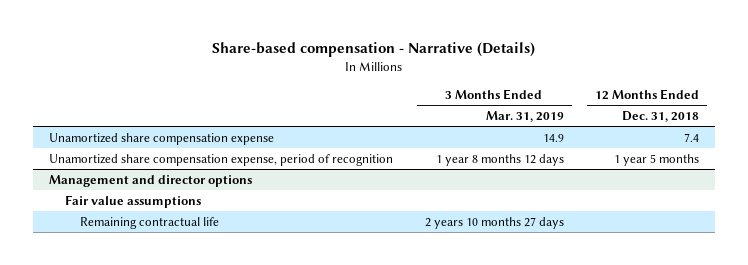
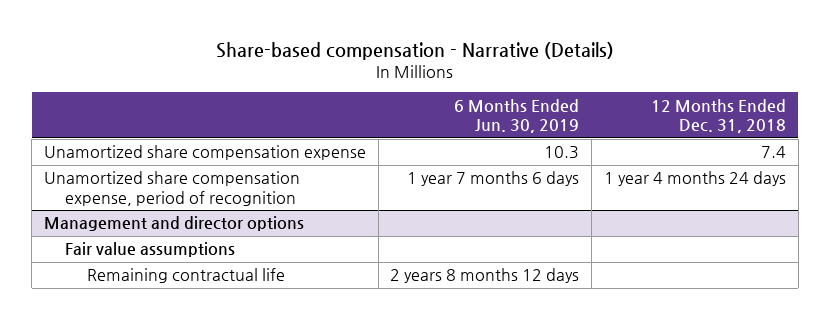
- | 3 Months Ended Mar. 31, 2019 | 12 Months Ended Dec. 31, 2018
+ | 6 Months Ended Jun. 30, 2019 | 12 Months Ended Dec. 31, 2018
- Unamortized share compensation expense, period of recognition | 1 year 8 months 12 days | 1 year 5 months
+ Unamortized share compensation expense, period of recognition | 1 year 7 months 6 days | 1 year 4 months 24 days

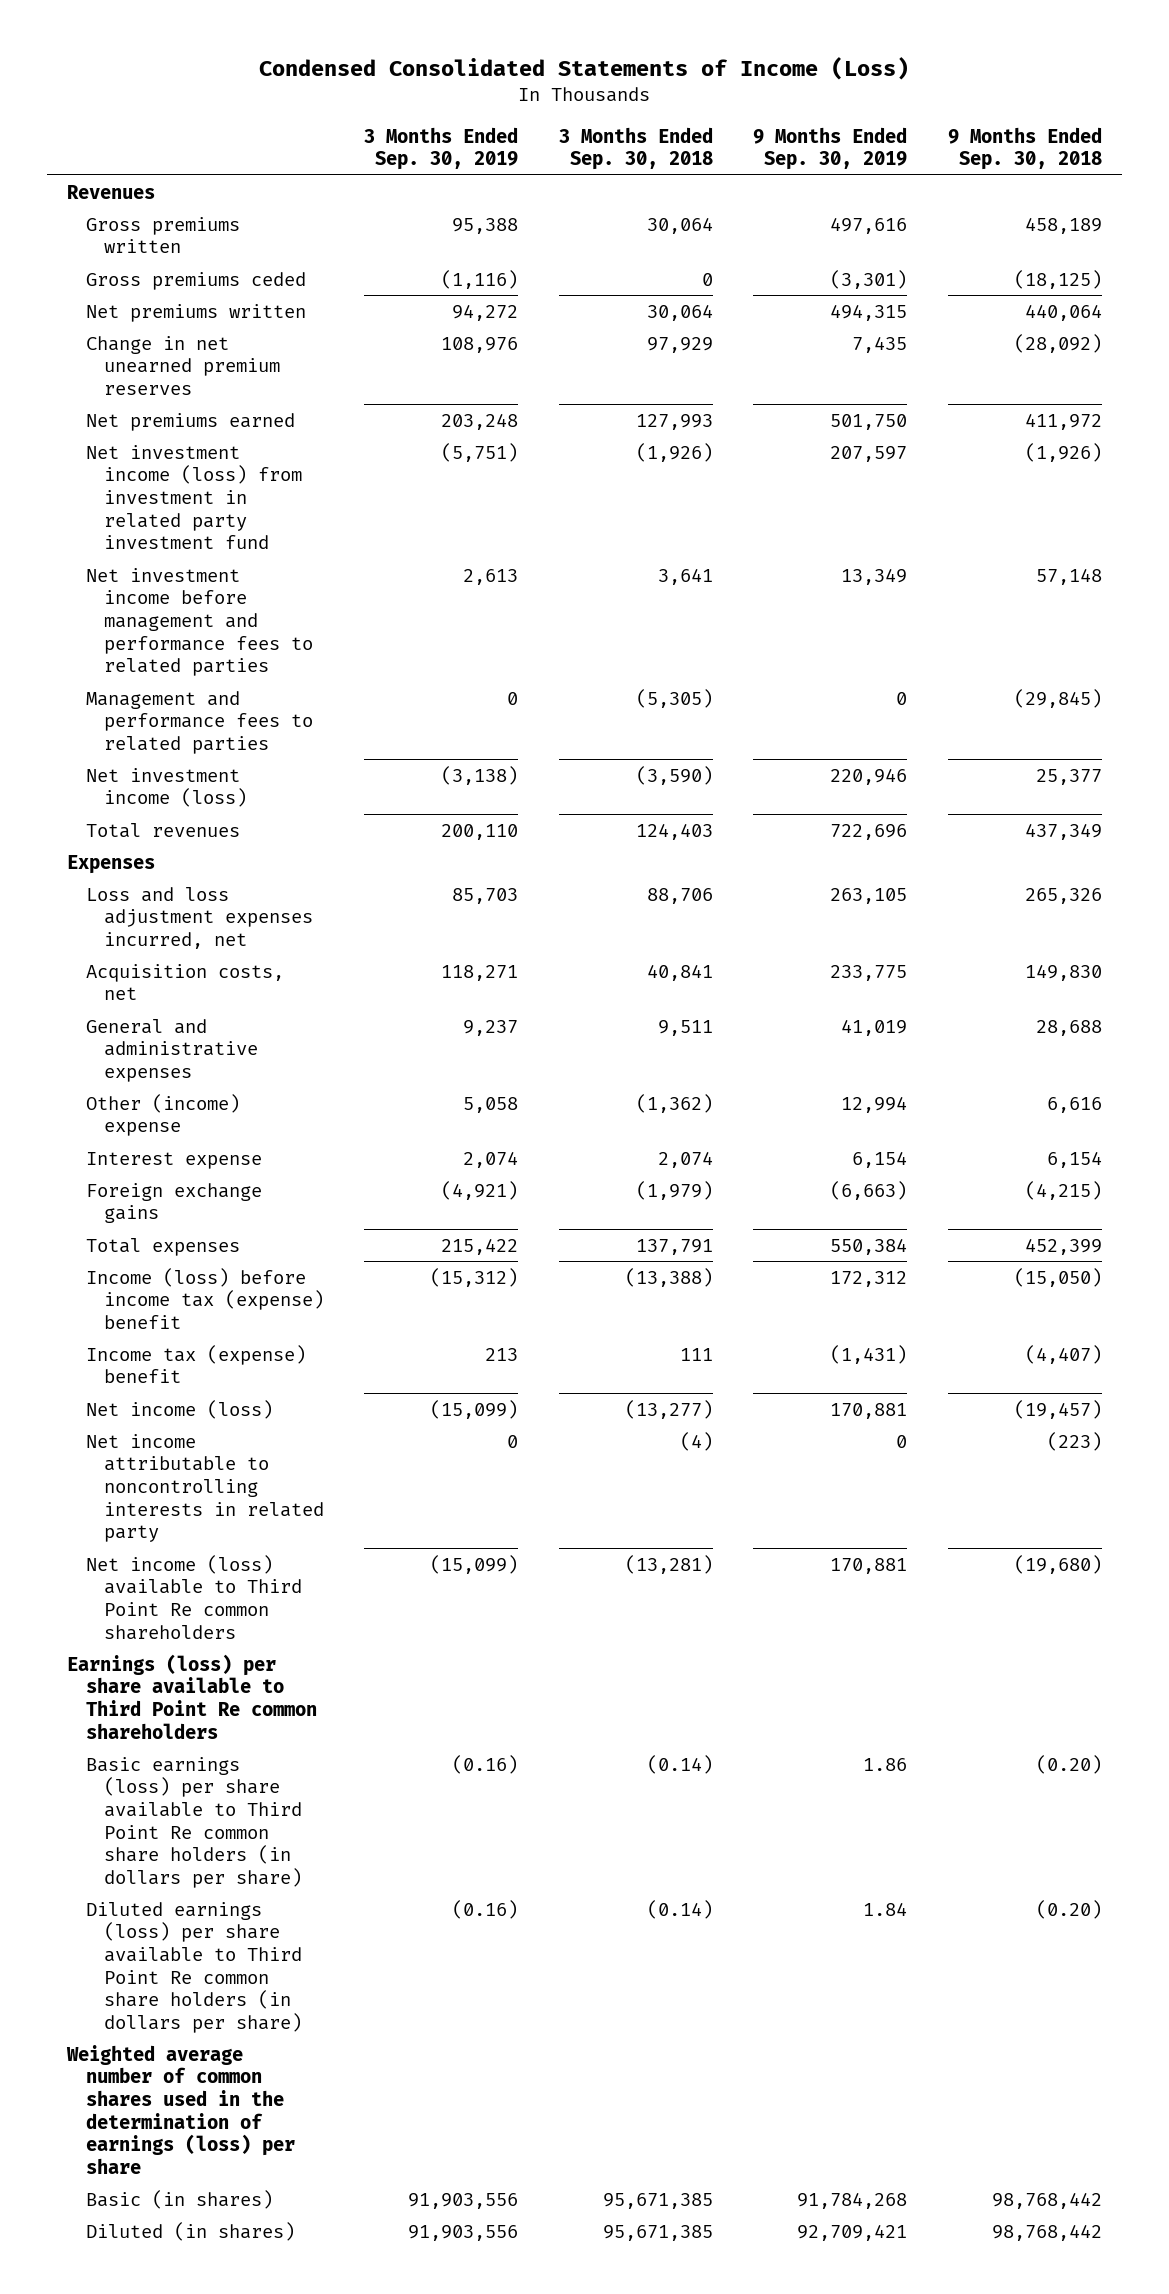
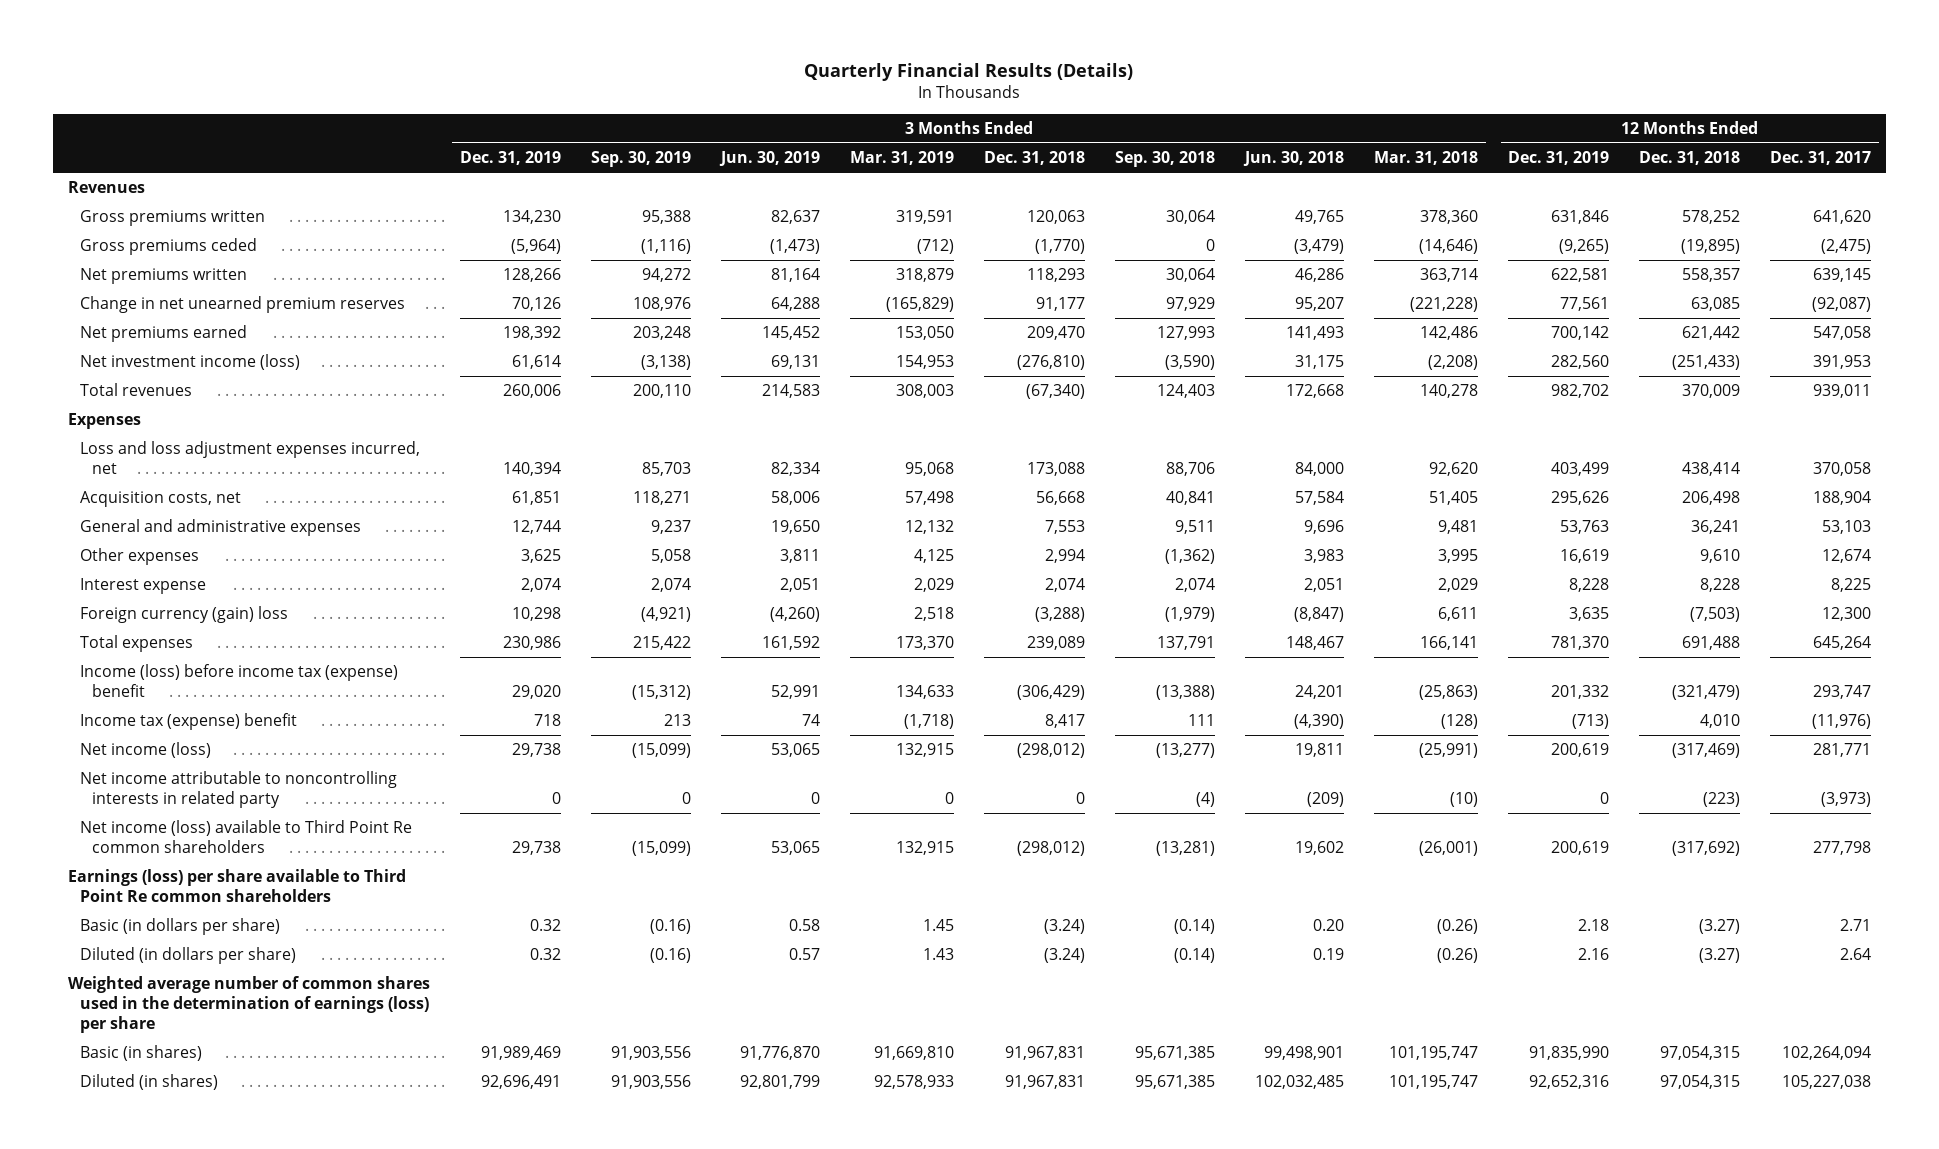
- Condensed Consolidated Statements of Income (Loss)
+ Quarterly Financial Results (Details)
- | 3 Months Ended Sep. 30, 2019 | 3 Months Ended Sep. 30, 2018 | 9 Months Ended Sep. 30, 2019 | 9 Months Ended Sep. 30, 2018
+ | 3 Months Ended Dec. 31, 2019 | 3 Months Ended Sep. 30, 2019 | 3 Months Ended Jun. 30, 2019 | 3 Months Ended Mar. 31, 2019 | 3 Months Ended Dec. 31, 2018 | 3 Months Ended Sep. 30, 2018 | 3 Months Ended Jun. 30, 2018 | 3 Months Ended Mar. 31, 2018 | 12 Months Ended Dec. 31, 2019 | 12 Months Ended Dec. 31, 2018 | 12 Months Ended Dec. 31, 2017
- Net investment income (loss) from investment in related party investment fund | (5,751) | (1,926) | 207,597 | (1,926)
- Net investment income before management and performance fees to related parties | 2,613 | 3,641 | 13,349 | 57,148
- Management and performance fees to related parties | 0 | (5,305) | 0 | (29,845)
- Other (income) expense | 5,058 | (1,362) | 12,994 | 6,616
+ Other expenses | 3,625 | 5,058 | 3,811 | 4,125 | 2,994 | (1,362) | 3,983 | 3,995 | 16,619 | 9,610 | 12,674
- Foreign exchange gains | (4,921) | (1,979) | (6,663) | (4,215)
+ Foreign currency (gain) loss | 10,298 | (4,921) | (4,260) | 2,518 | (3,288) | (1,979) | (8,847) | 6,611 | 3,635 | (7,503) | 12,300
- Basic earnings (loss) per share available to Third Point Re common share holders (in dollars per share) | (0.16) | (0.14) | 1.86 | (0.20)
- Diluted earnings (loss) per share available to Third Point Re common share holders (in dollars per share) | (0.16) | (0.14) | 1.84 | (0.20)
+ Basic (in dollars per share) | 0.32 | (0.16) | 0.58 | 1.45 | (3.24) | (0.14) | 0.20 | (0.26) | 2.18 | (3.27) | 2.71
+ Diluted (in dollars per share) | 0.32 | (0.16) | 0.57 | 1.43 | (3.24) | (0.14) | 0.19 | (0.26) | 2.16 | (3.27) | 2.64

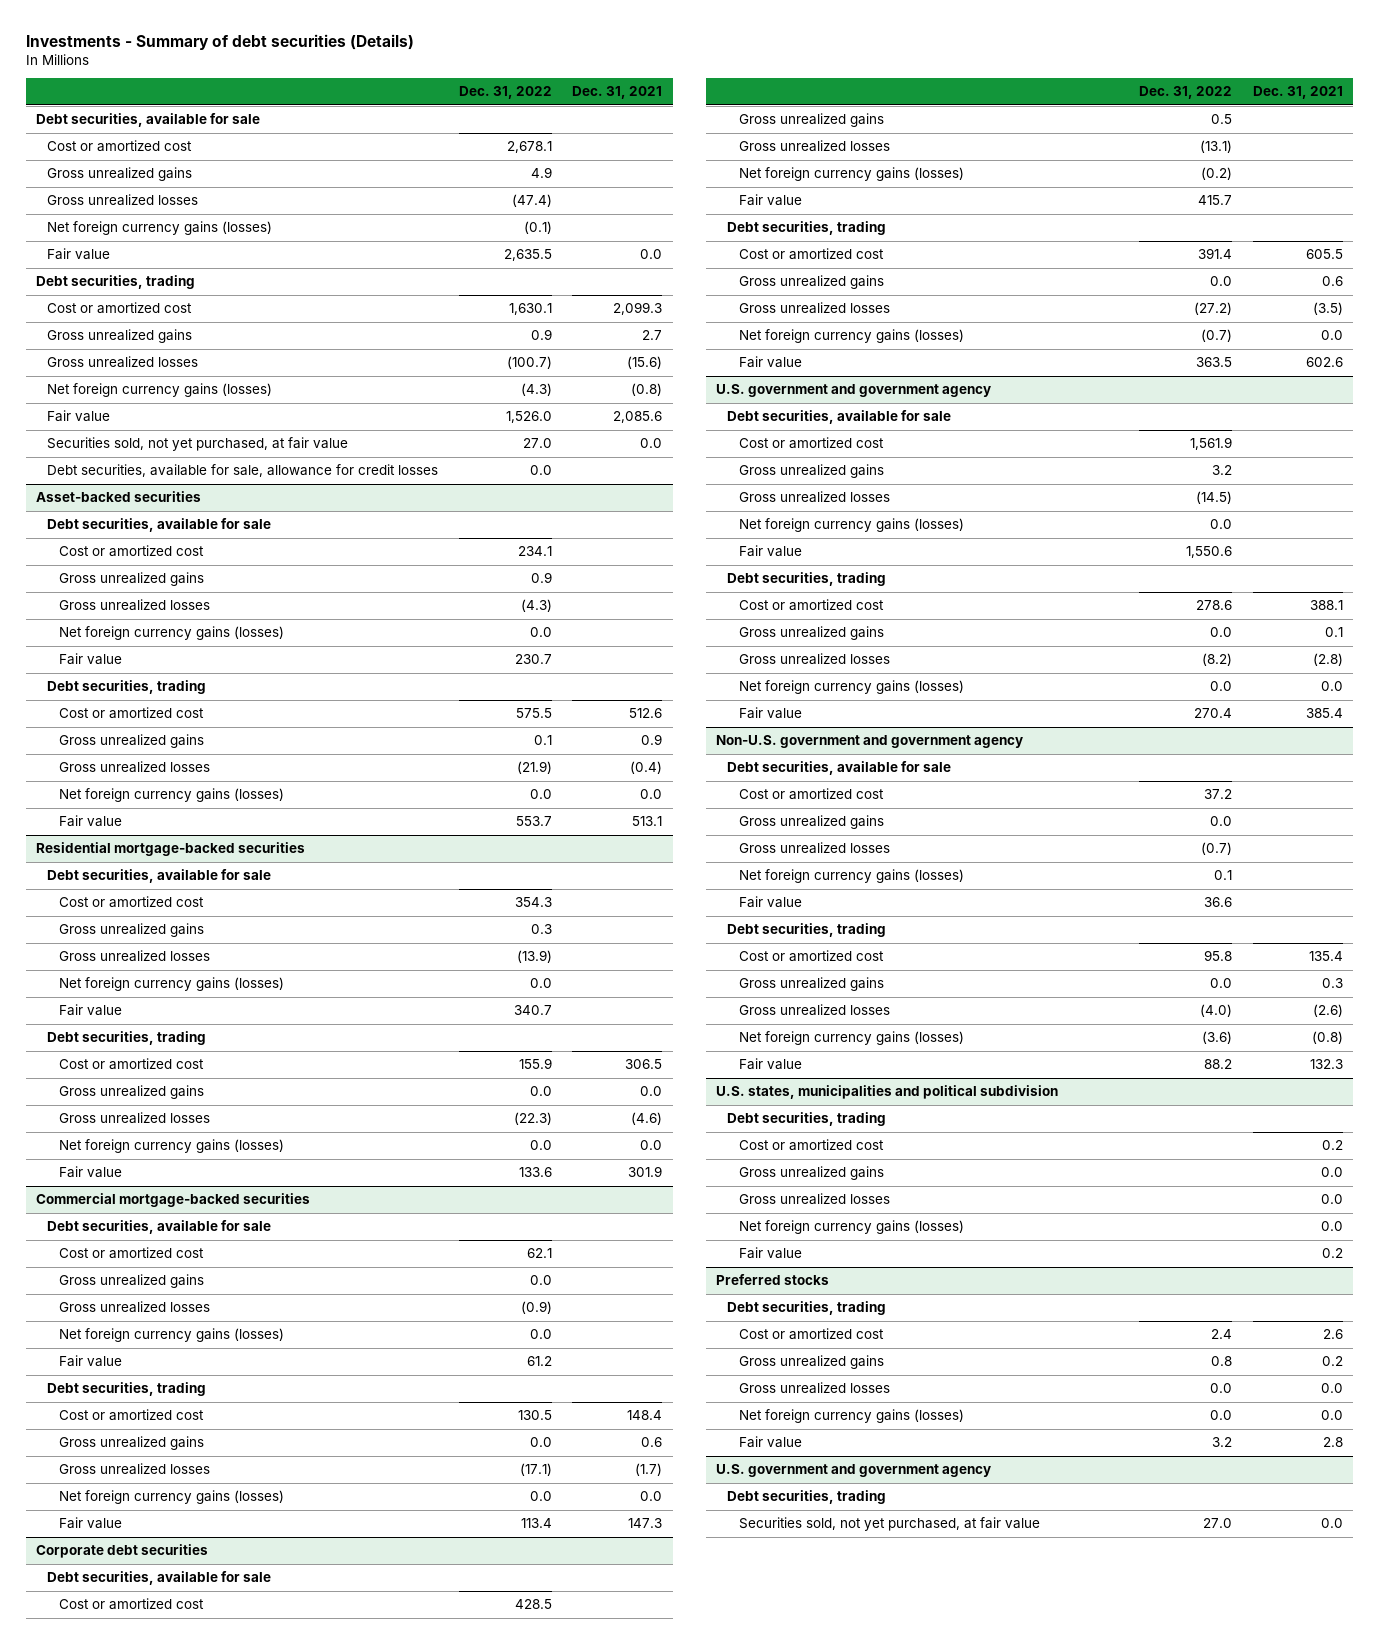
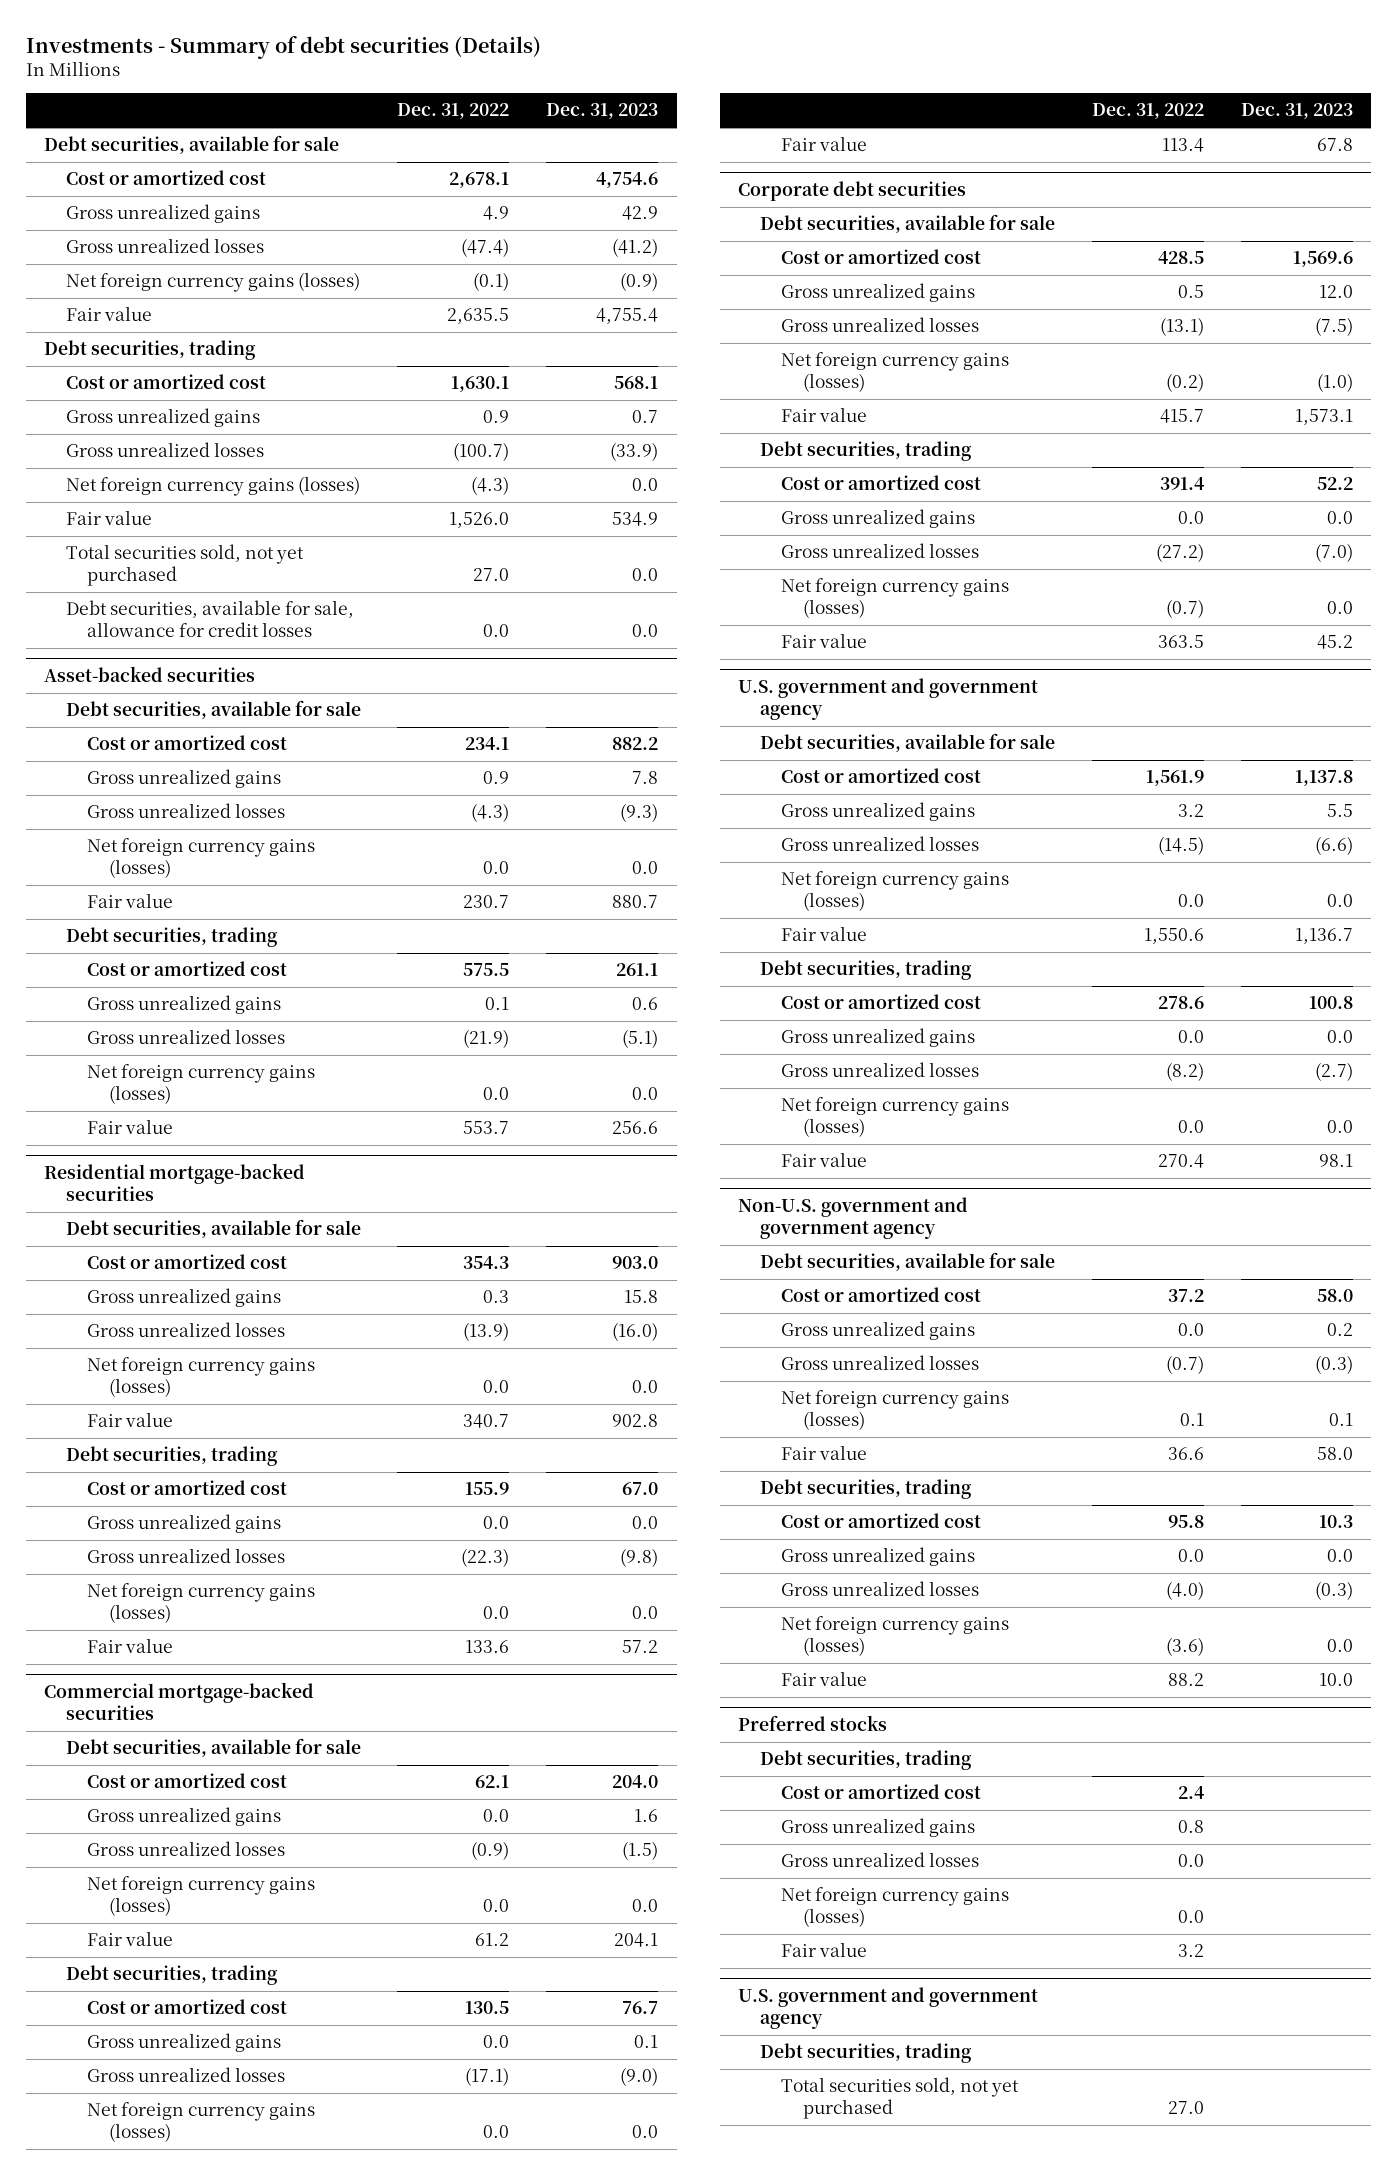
- | Dec. 31, 2022 | Dec. 31, 2021
+ | Dec. 31, 2022 | Dec. 31, 2023
- Securities sold, not yet purchased, at fair value | 27.0 | 0.0
+ Total securities sold, not yet purchased | 27.0 | 0.0
- U.S. states, municipalities and political subdivision
- Debt securities, trading
- Cost or amortized cost | | 0.2
- Gross unrealized gains | | 0.0
- Gross unrealized losses | | 0.0
- Net foreign currency gains (losses) | | 0.0
- Fair value | | 0.2
@ U.S. government and government agency
- Securities sold, not yet purchased, at fair value | 27.0 | 0.0
+ Total securities sold, not yet purchased | 27.0 |

